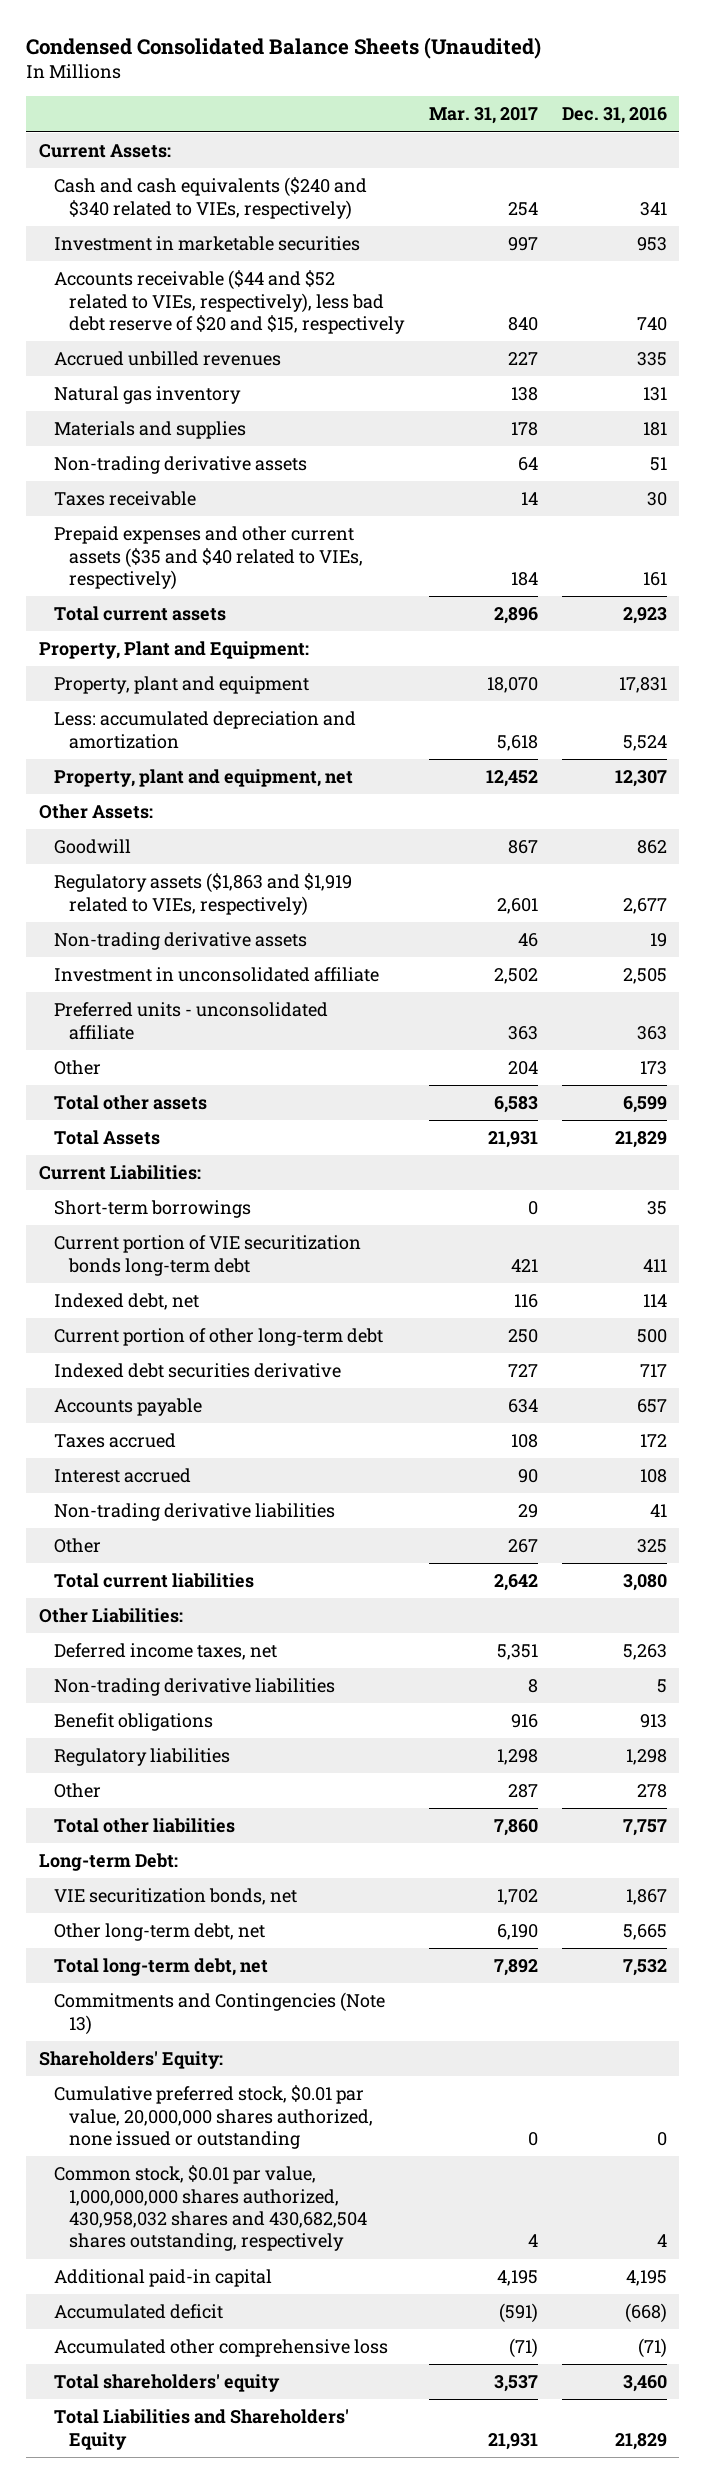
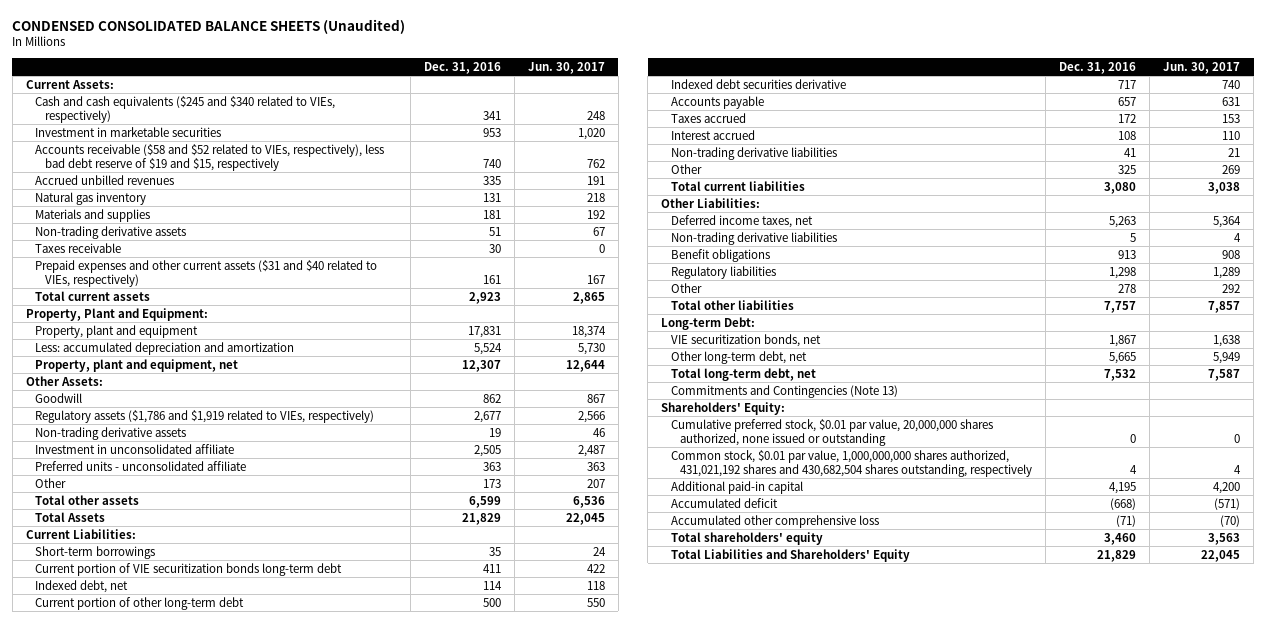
- Condensed Consolidated Balance Sheets (Unaudited)
+ CONDENSED CONSOLIDATED BALANCE SHEETS (Unaudited)
- | Mar. 31, 2017 | Dec. 31, 2016
+ | Dec. 31, 2016 | Jun. 30, 2017
- Cash and cash equivalents ($240 and $340 related to VIEs, respectively) | 254 | 341
+ Cash and cash equivalents ($245 and $340 related to VIEs, respectively) | 341 | 248
- Accounts receivable ($44 and $52 related to VIEs, respectively), less bad debt reserve of $20 and $15, respectively | 840 | 740
+ Accounts receivable ($58 and $52 related to VIEs, respectively), less bad debt reserve of $19 and $15, respectively | 740 | 762
- Prepaid expenses and other current assets ($35 and $40 related to VIEs, respectively) | 184 | 161
+ Prepaid expenses and other current assets ($31 and $40 related to VIEs, respectively) | 161 | 167
- Regulatory assets ($1,863 and $1,919 related to VIEs, respectively) | 2,601 | 2,677
+ Regulatory assets ($1,786 and $1,919 related to VIEs, respectively) | 2,677 | 2,566
- Common stock, $0.01 par value, 1,000,000,000 shares authorized, 430,958,032 shares and 430,682,504 shares outstanding, respectively | 4 | 4
+ Common stock, $0.01 par value, 1,000,000,000 shares authorized, 431,021,192 shares and 430,682,504 shares outstanding, respectively | 4 | 4

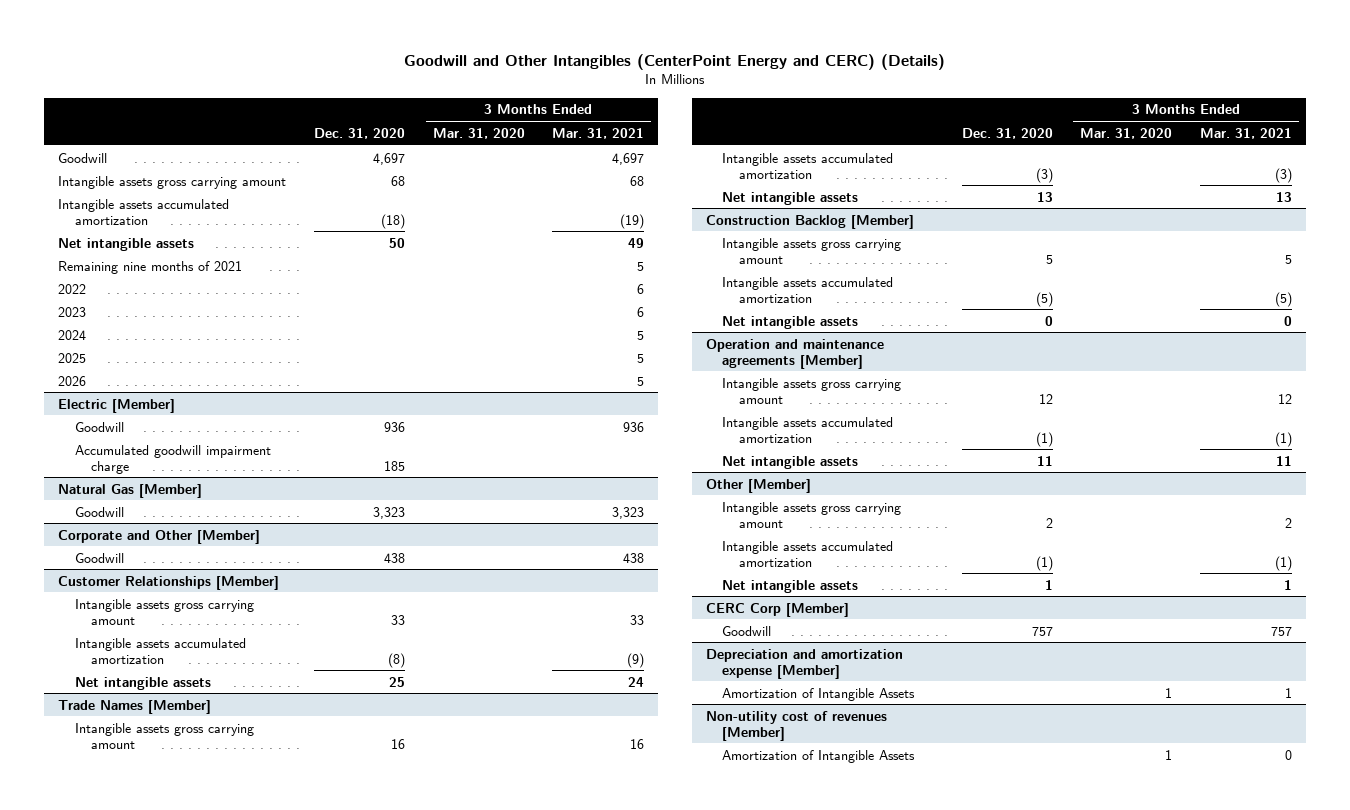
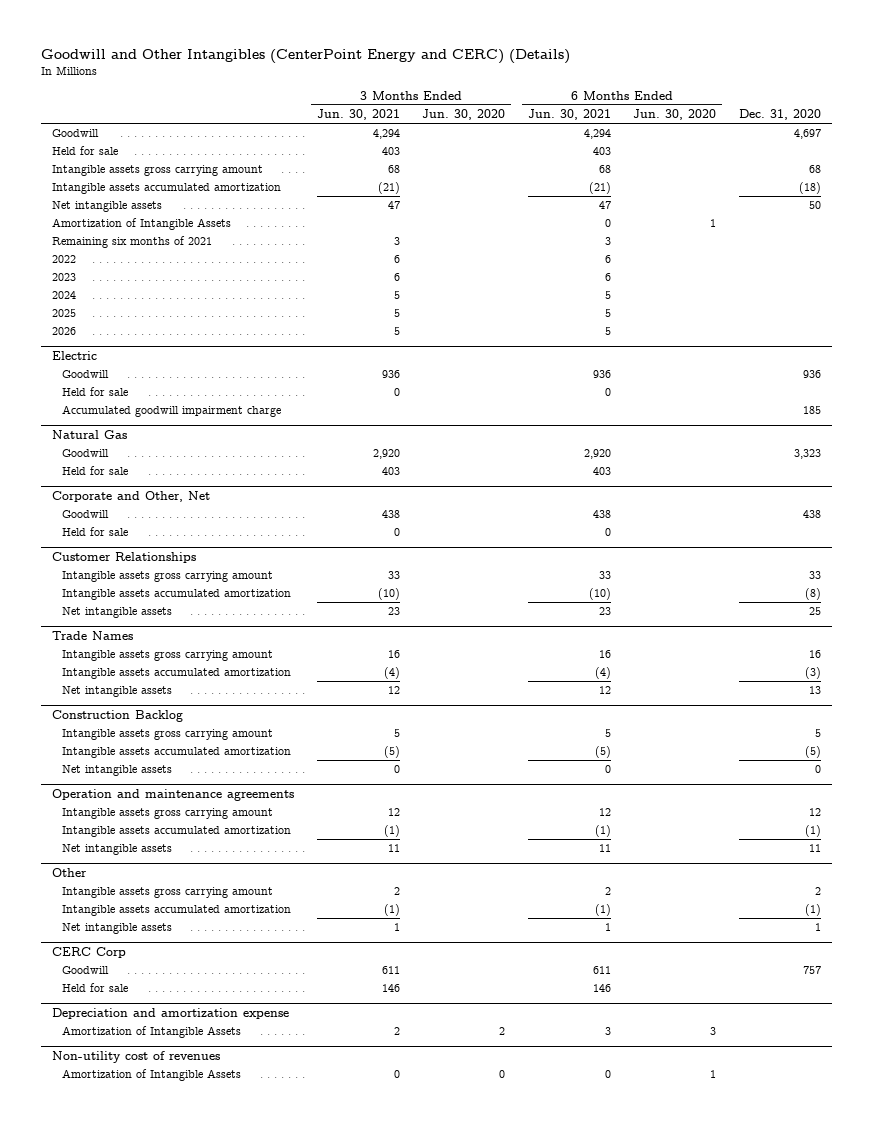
- | Dec. 31, 2020 | 3 Months Ended Mar. 31, 2020 | 3 Months Ended Mar. 31, 2021
+ | 3 Months Ended Jun. 30, 2021 | 3 Months Ended Jun. 30, 2020 | 6 Months Ended Jun. 30, 2021 | 6 Months Ended Jun. 30, 2020 | Dec. 31, 2020
+ Held for sale | 403 | | 403 | |
- Remaining nine months of 2021 | | | 5
+ Amortization of Intangible Assets | | | 0 | 1 |
+ Remaining six months of 2021 | 3 | | 3 | |
- Electric [Member]
+ Electric
+ Held for sale | 0 | | 0 | |
- Natural Gas [Member]
+ Natural Gas
- Corporate and Other [Member]
+ Held for sale | 403 | | 403 | |
+ Corporate and Other, Net
- Customer Relationships [Member]
+ Held for sale | 0 | | 0 | |
+ Customer Relationships
- Trade Names [Member]
+ Trade Names
- Construction Backlog [Member]
+ Construction Backlog
- Operation and maintenance agreements [Member]
+ Operation and maintenance agreements
- Other [Member]
+ Other
- CERC Corp [Member]
+ CERC Corp
- Depreciation and amortization expense [Member]
+ Held for sale | 146 | | 146 | |
+ Depreciation and amortization expense
- Non-utility cost of revenues [Member]
+ Non-utility cost of revenues

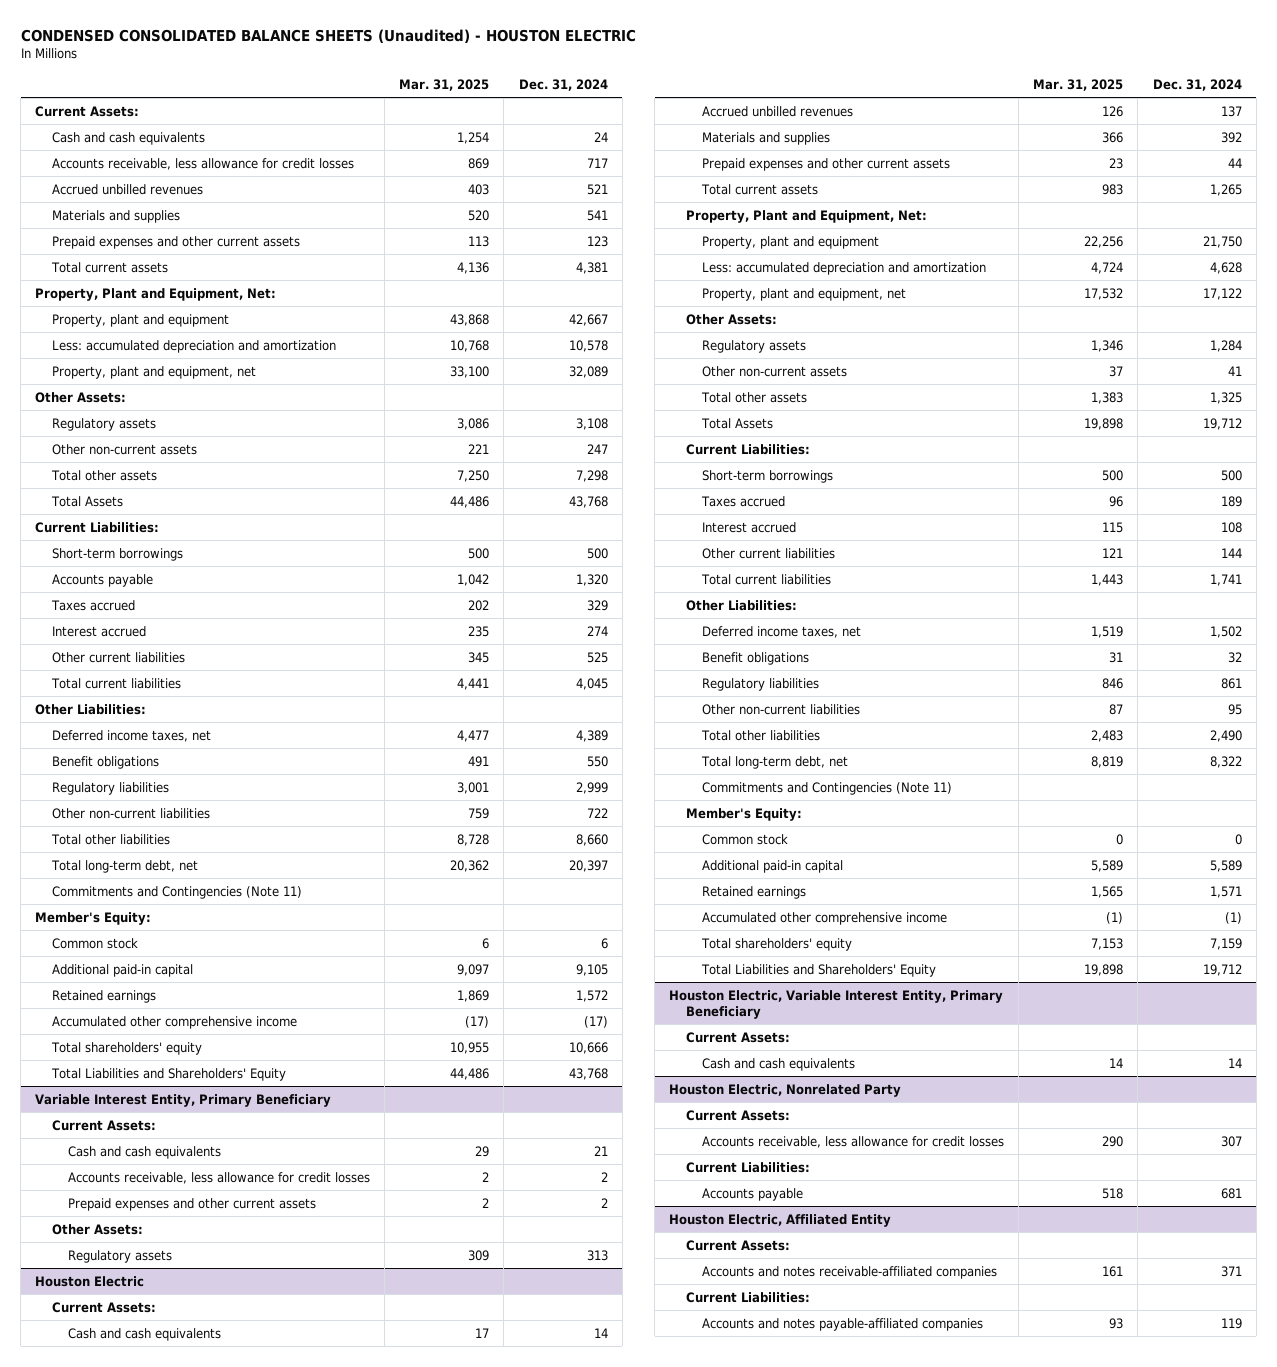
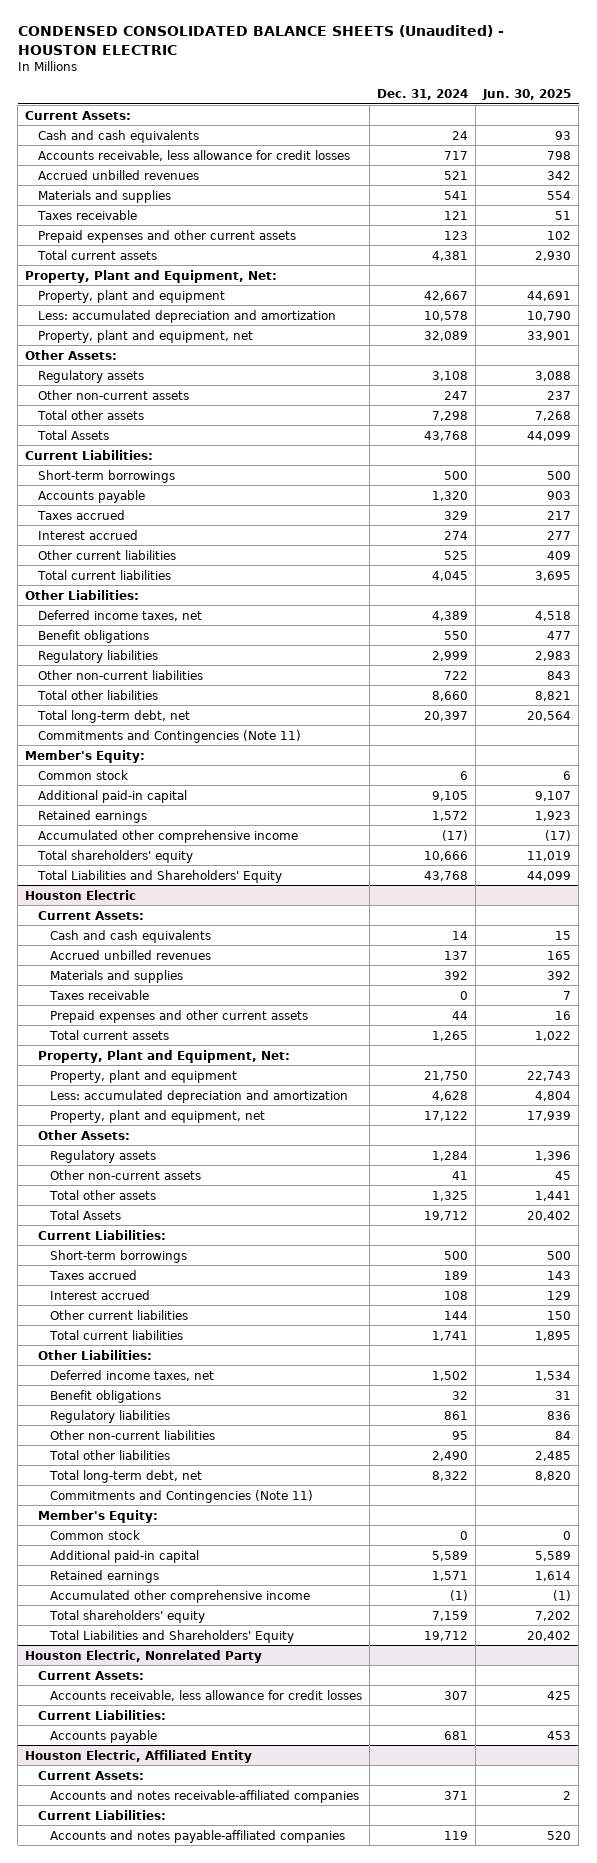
- | Mar. 31, 2025 | Dec. 31, 2024
+ | Dec. 31, 2024 | Jun. 30, 2025
+ Taxes receivable | 121 | 51
- Variable Interest Entity, Primary Beneficiary
- Current Assets:
- Cash and cash equivalents | 29 | 21
- Accounts receivable, less allowance for credit losses | 2 | 2
- Prepaid expenses and other current assets | 2 | 2
- Other Assets:
- Regulatory assets | 309 | 313
@ Houston Electric
+ Taxes receivable | 0 | 7
- Houston Electric, Variable Interest Entity, Primary Beneficiary
- Current Assets:
- Cash and cash equivalents | 14 | 14

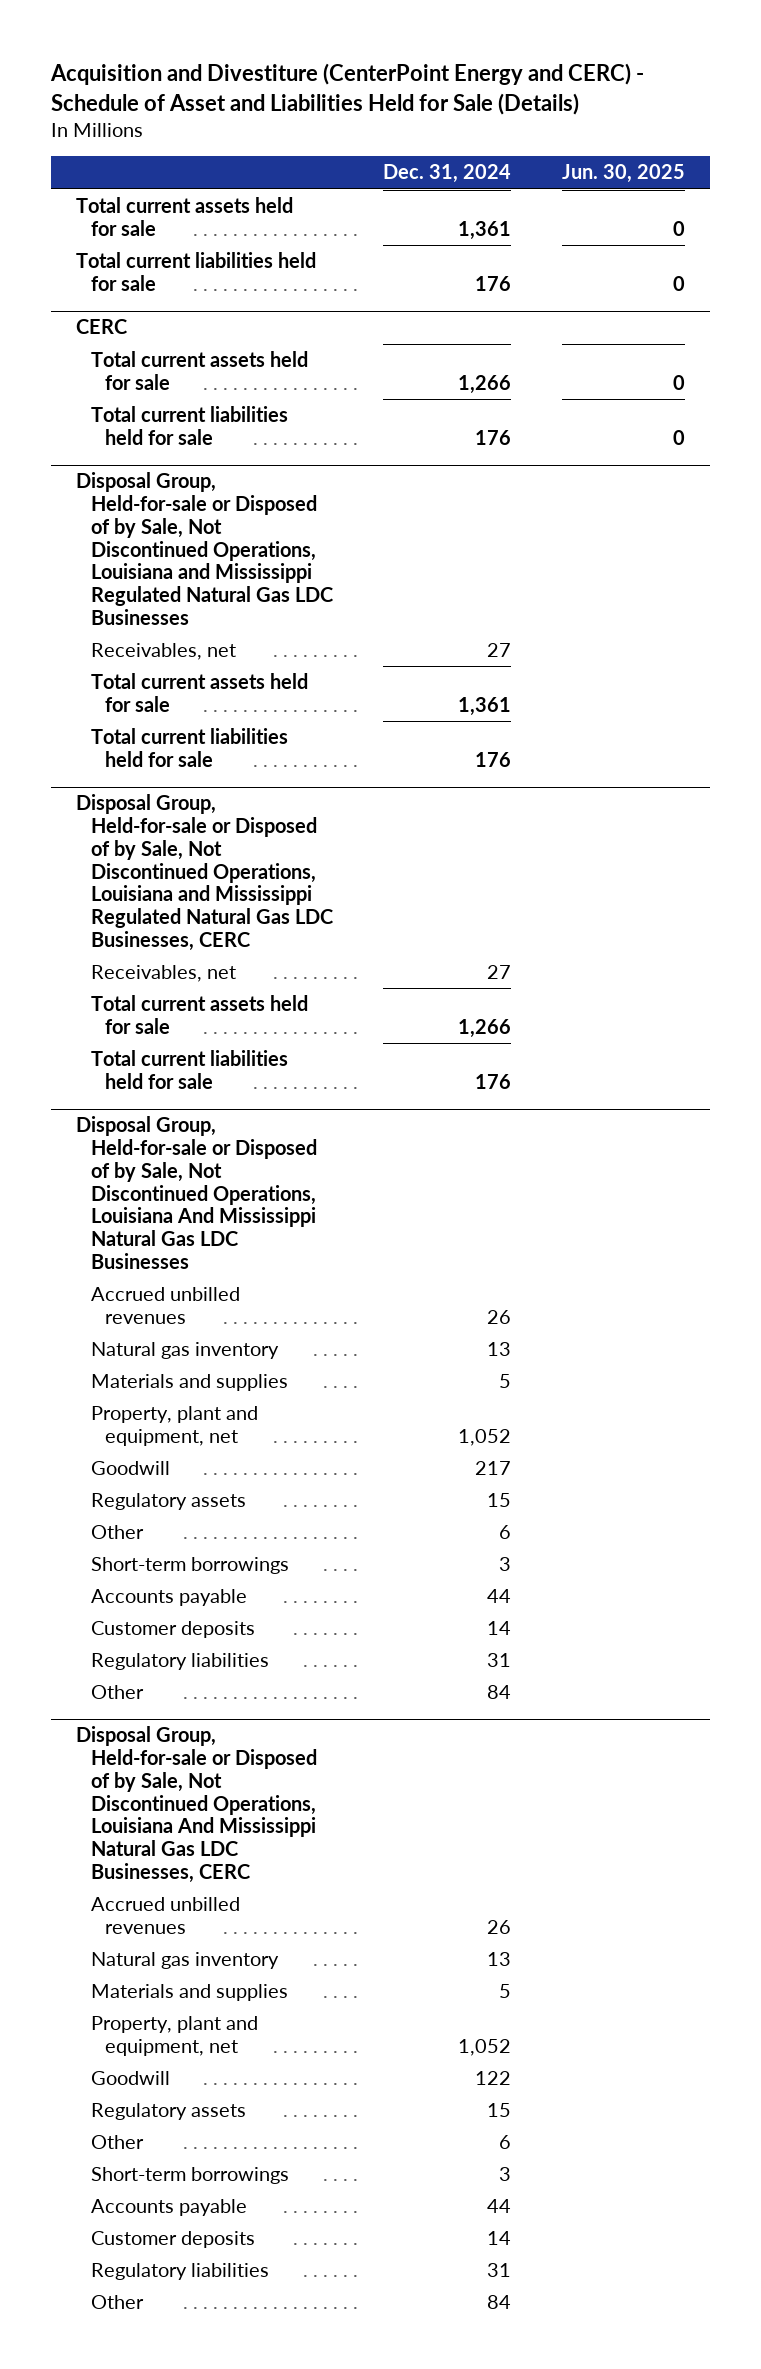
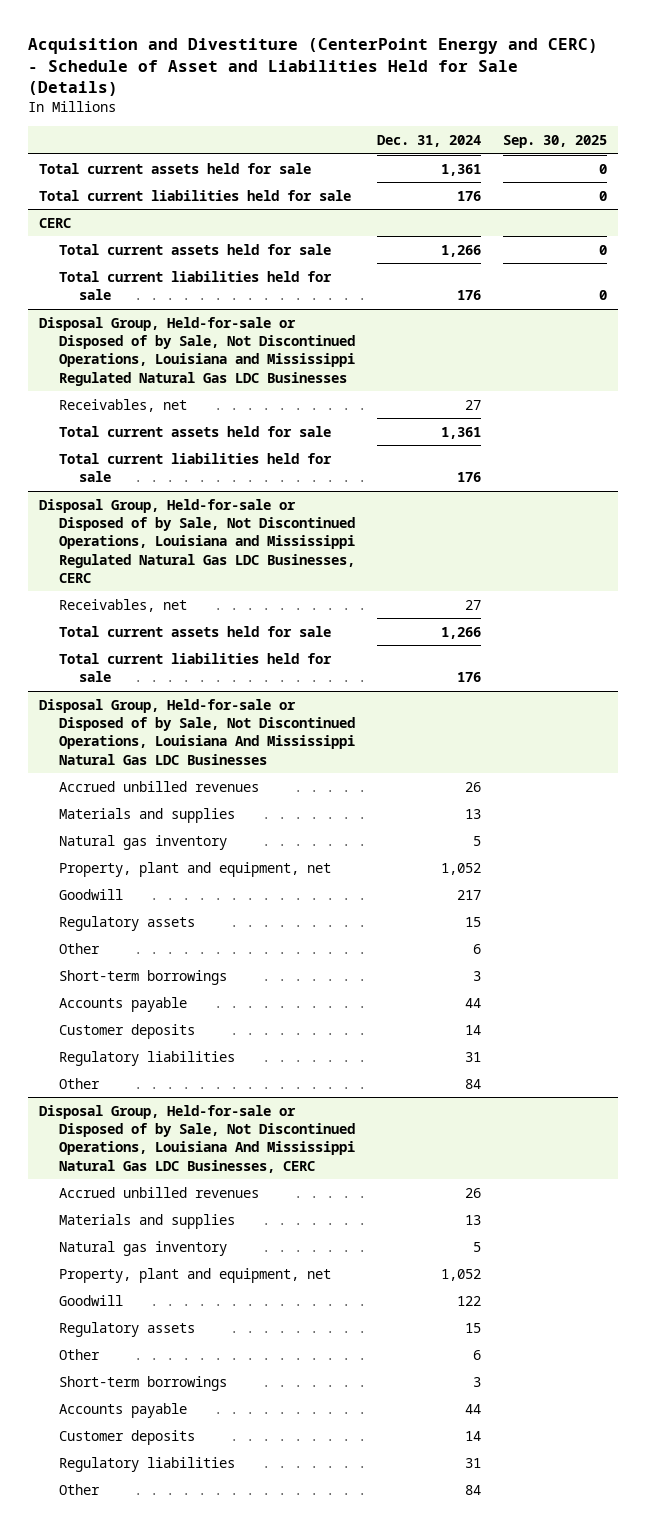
- | Dec. 31, 2024 | Jun. 30, 2025
+ | Dec. 31, 2024 | Sep. 30, 2025
@ Disposal Group, Held-for-sale or Disposed of by Sale, Not Discontinued Operations, Louisiana And Mississippi Natural Gas LDC Businesses
- Natural gas inventory | 13 |
- Materials and supplies | 5 |
+ Materials and supplies | 13 |
+ Natural gas inventory | 5 |
@ Disposal Group, Held-for-sale or Disposed of by Sale, Not Discontinued Operations, Louisiana And Mississippi Natural Gas LDC Businesses, CERC
- Natural gas inventory | 13 |
- Materials and supplies | 5 |
+ Materials and supplies | 13 |
+ Natural gas inventory | 5 |

